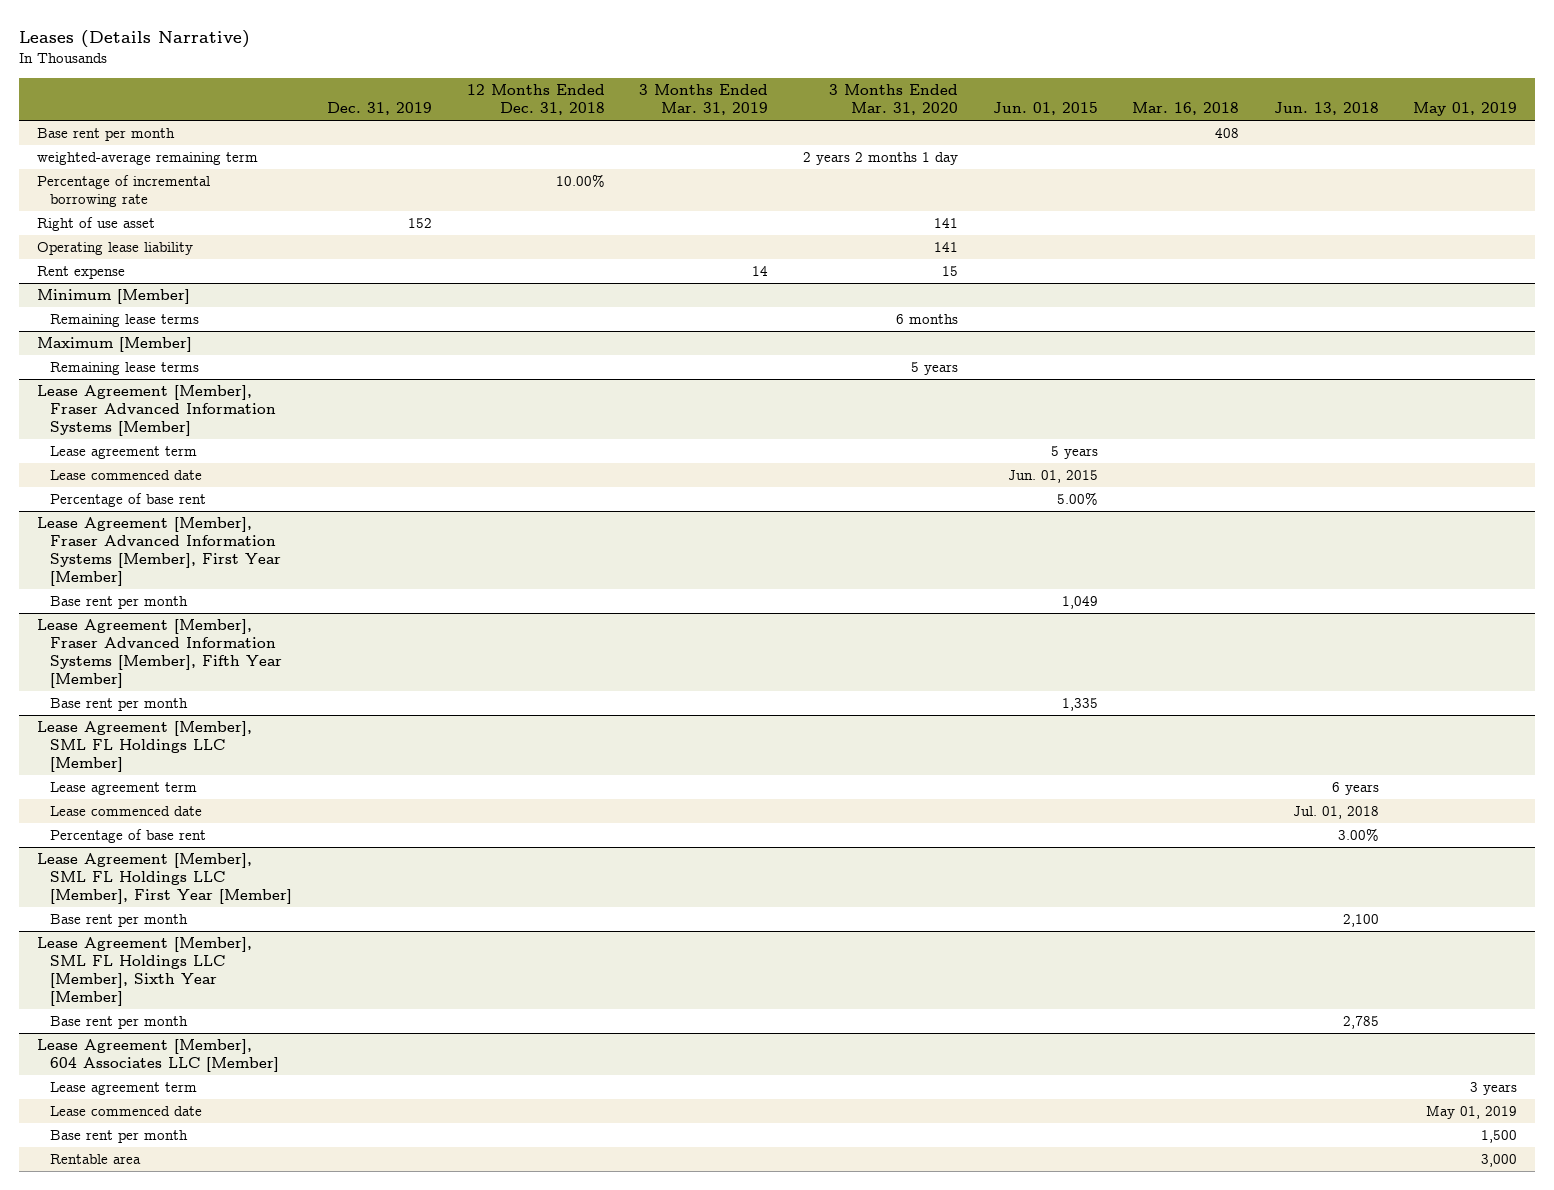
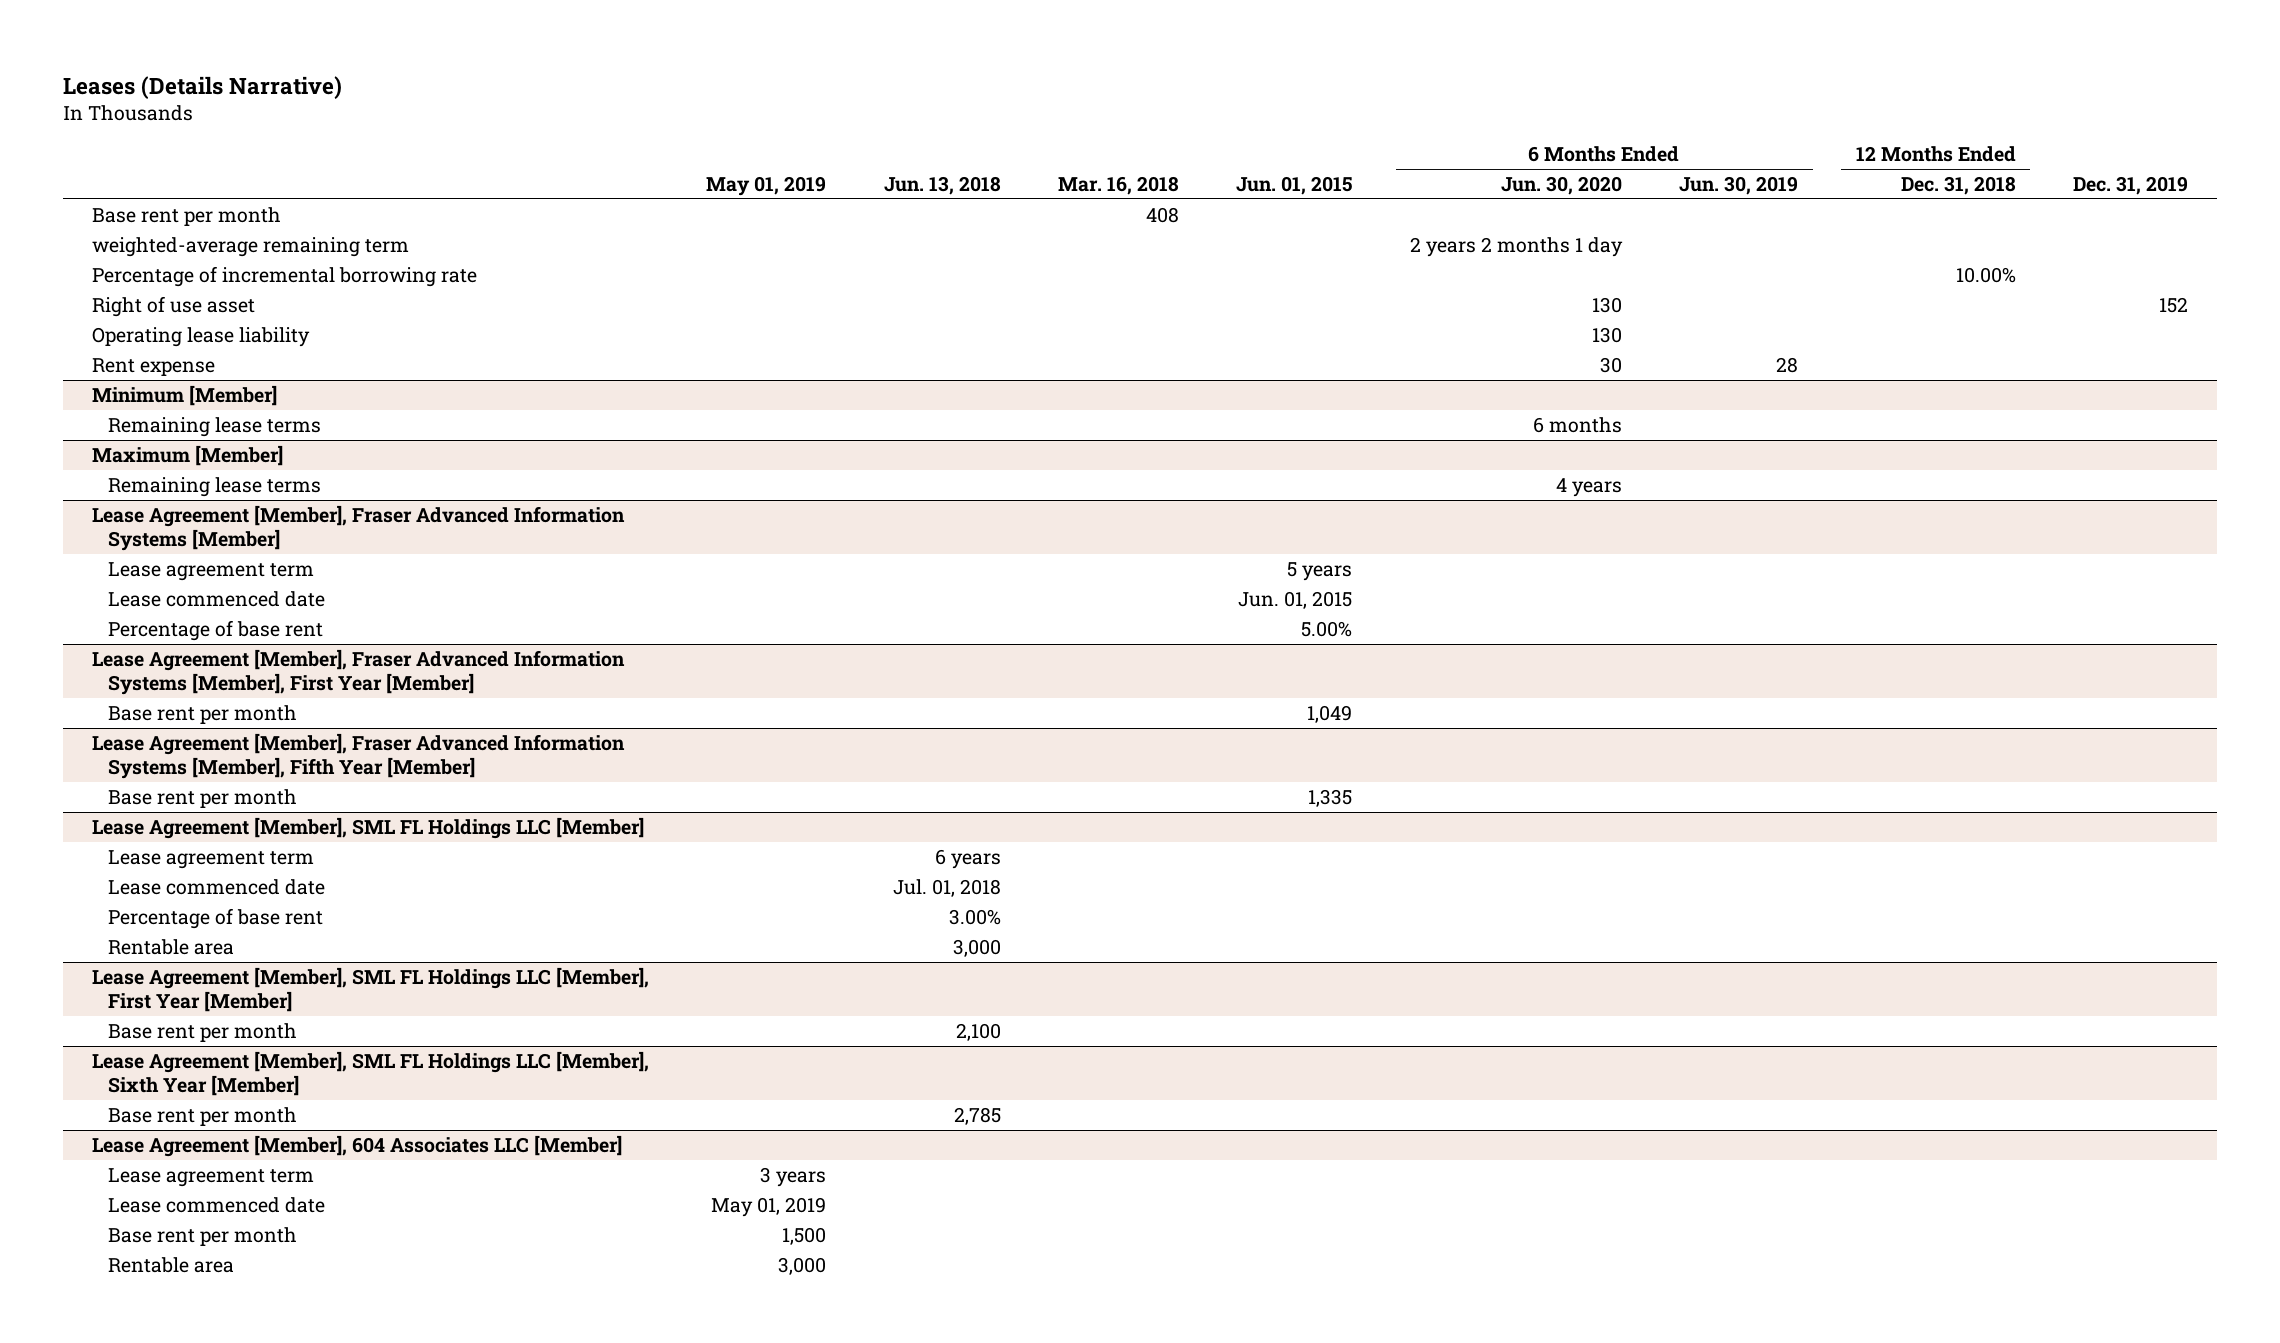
- | Dec. 31, 2019 | 12 Months Ended Dec. 31, 2018 | 3 Months Ended Mar. 31, 2019 | 3 Months Ended Mar. 31, 2020 | Jun. 01, 2015 | Mar. 16, 2018 | Jun. 13, 2018 | May 01, 2019
+ | May 01, 2019 | Jun. 13, 2018 | Mar. 16, 2018 | Jun. 01, 2015 | 6 Months Ended Jun. 30, 2020 | 6 Months Ended Jun. 30, 2019 | 12 Months Ended Dec. 31, 2018 | Dec. 31, 2019
@ Lease Agreement [Member], SML FL Holdings LLC [Member]
+ Rentable area | | 3,000 | | | | | |

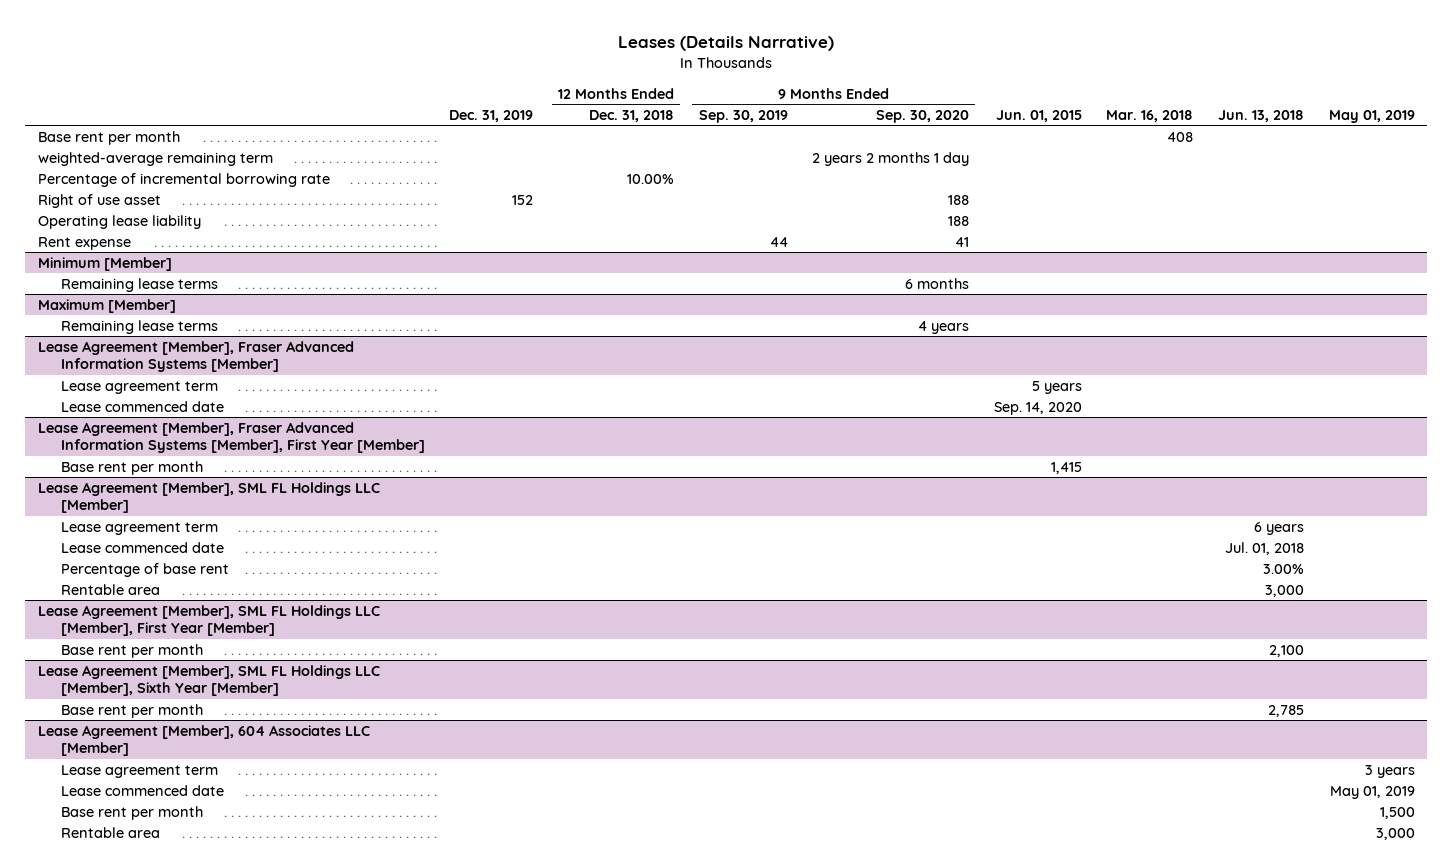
- | May 01, 2019 | Jun. 13, 2018 | Mar. 16, 2018 | Jun. 01, 2015 | 6 Months Ended Jun. 30, 2020 | 6 Months Ended Jun. 30, 2019 | 12 Months Ended Dec. 31, 2018 | Dec. 31, 2019
+ | Dec. 31, 2019 | 12 Months Ended Dec. 31, 2018 | 9 Months Ended Sep. 30, 2019 | 9 Months Ended Sep. 30, 2020 | Jun. 01, 2015 | Mar. 16, 2018 | Jun. 13, 2018 | May 01, 2019
@ Lease Agreement [Member], Fraser Advanced Information Systems [Member]
- Lease commenced date | | | | Jun. 01, 2015 | | | |
- Percentage of base rent | | | | 5.00% | | | |
+ Lease commenced date | | | | | Sep. 14, 2020 | | |
@ Lease Agreement [Member], Fraser Advanced Information Systems [Member], First Year [Member]
- Base rent per month | | | | 1,049 | | | |
- Lease Agreement [Member], Fraser Advanced Information Systems [Member], Fifth Year [Member]
- Base rent per month | | | | 1,335 | | | |
@ Lease Agreement [Member], Fraser Advanced Information Systems [Member], First Year [Member]
+ Base rent per month | | | | | 1,415 | | |

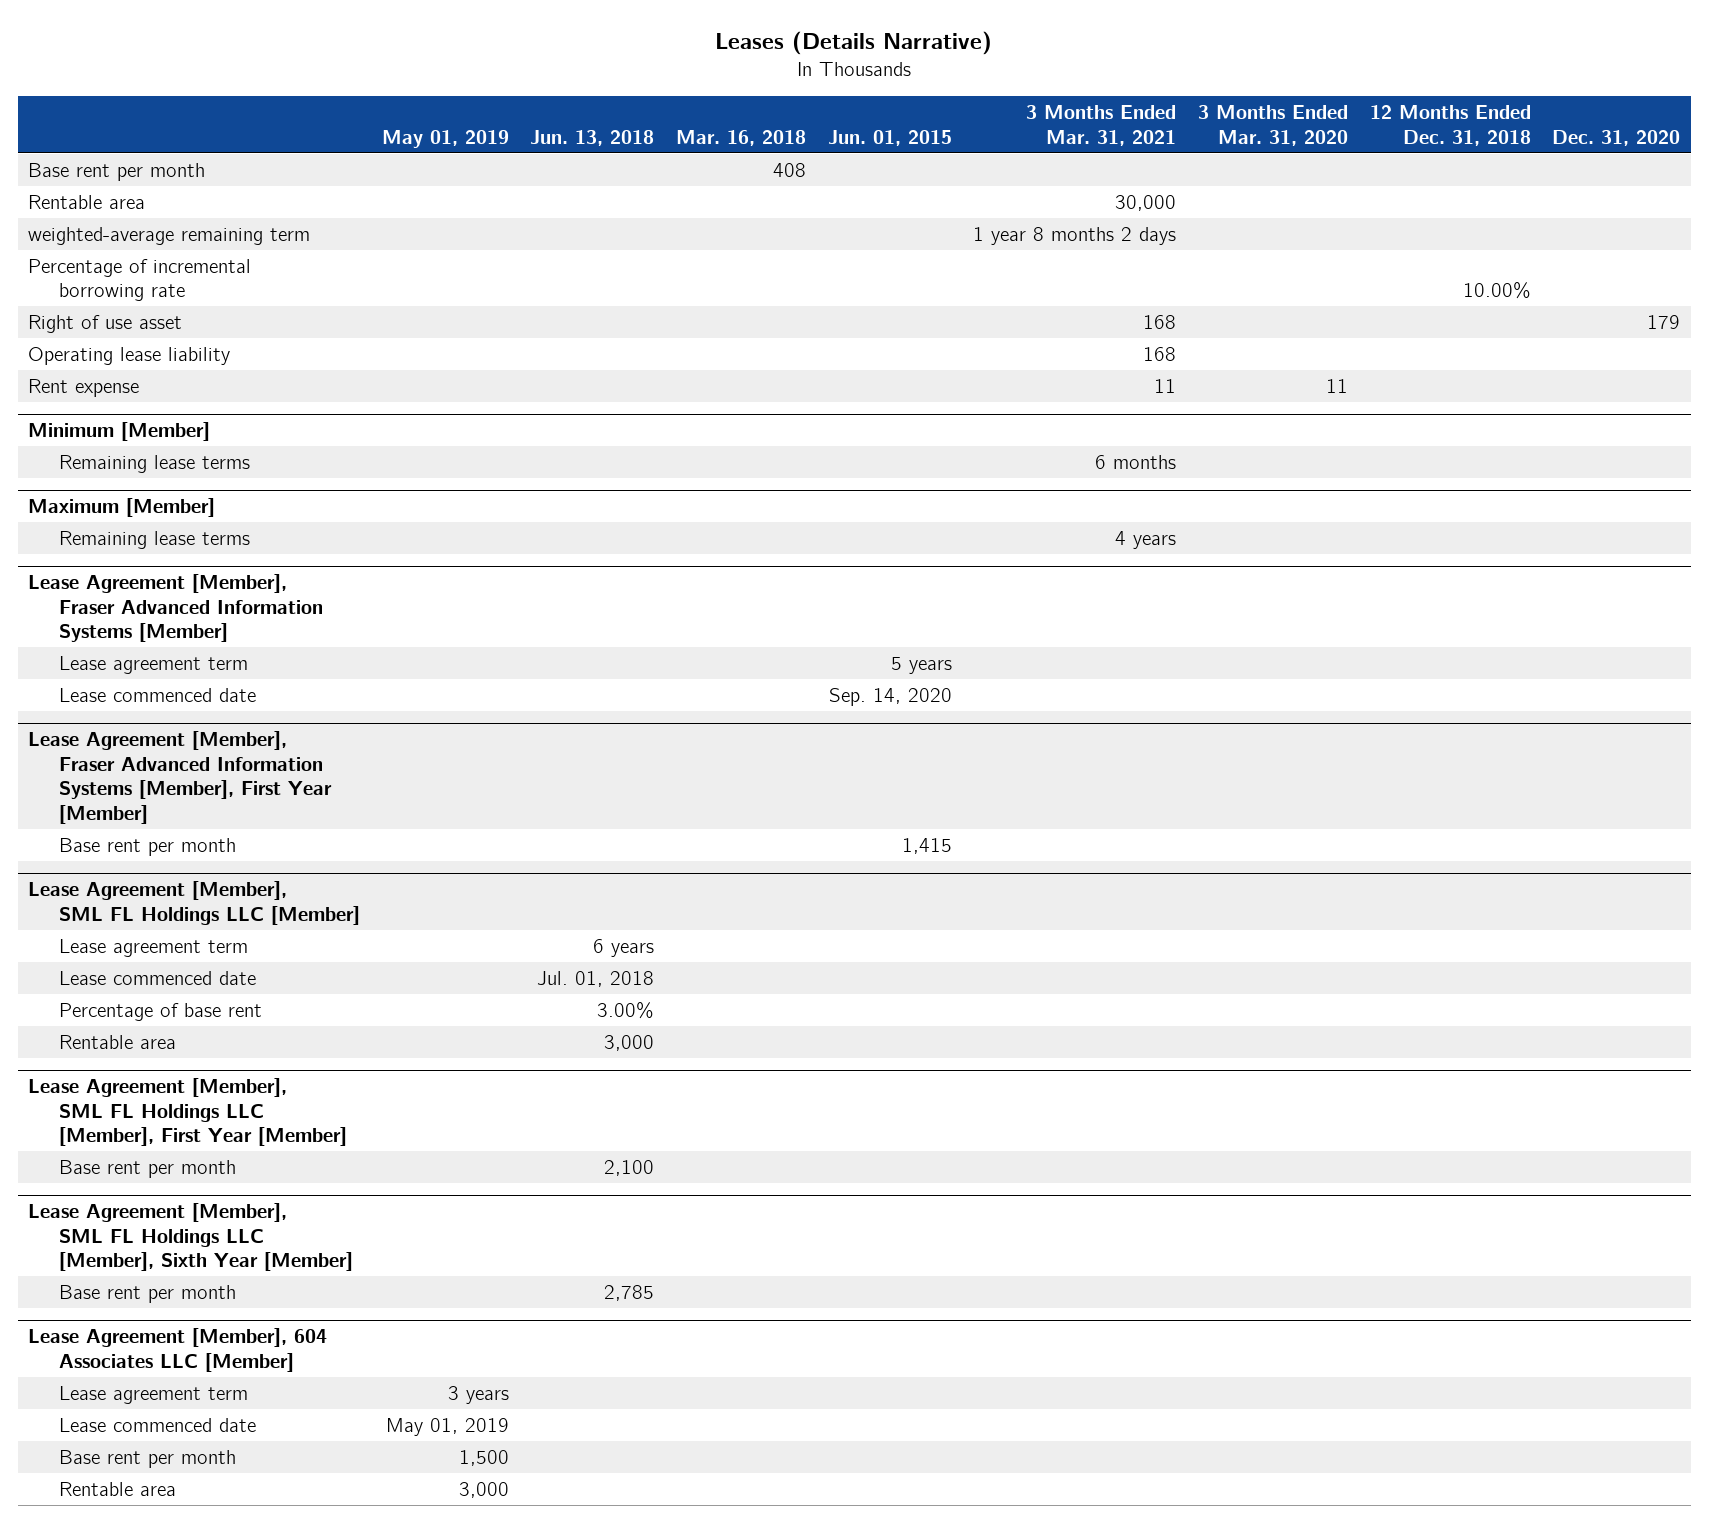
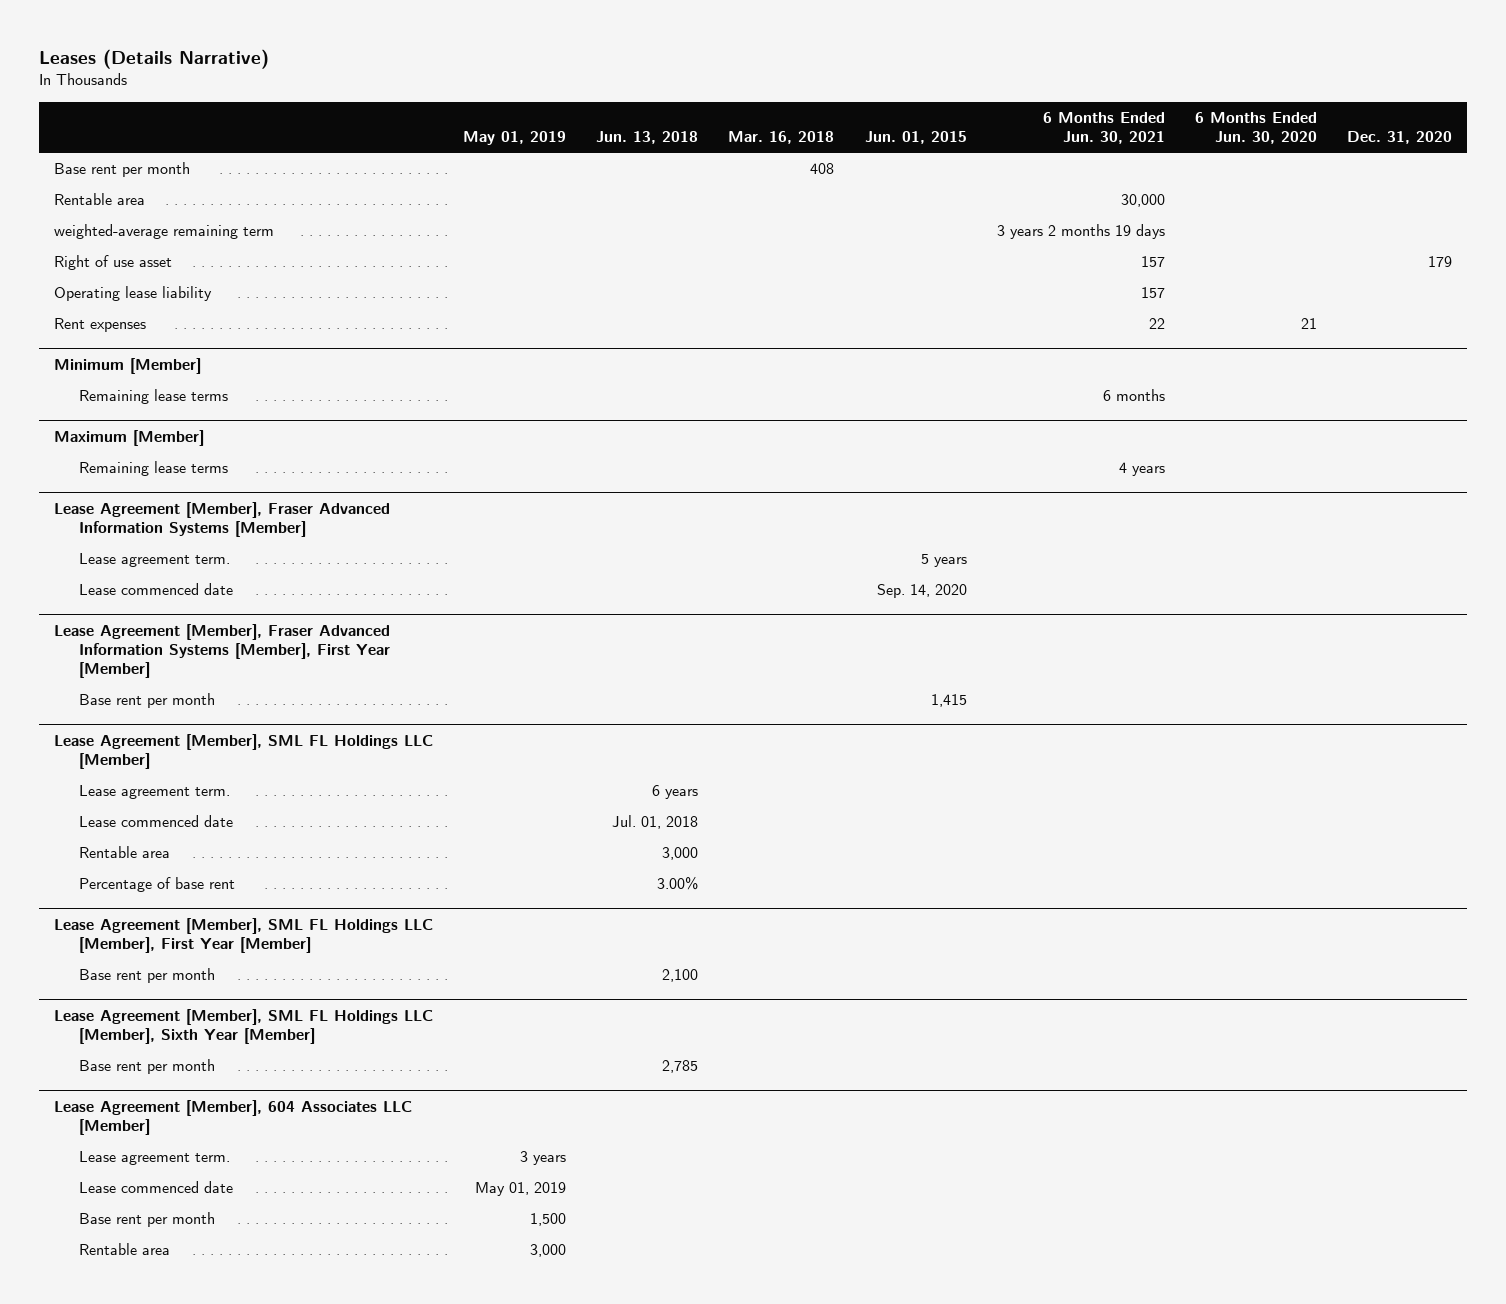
- | May 01, 2019 | Jun. 13, 2018 | Mar. 16, 2018 | Jun. 01, 2015 | 3 Months Ended Mar. 31, 2021 | 3 Months Ended Mar. 31, 2020 | 12 Months Ended Dec. 31, 2018 | Dec. 31, 2020
+ | May 01, 2019 | Jun. 13, 2018 | Mar. 16, 2018 | Jun. 01, 2015 | 6 Months Ended Jun. 30, 2021 | 6 Months Ended Jun. 30, 2020 | Dec. 31, 2020
- Percentage of incremental borrowing rate | | | | | | | 10.00% |
- Rent expense | | | | | 11 | 11 | |
+ Rent expenses | | | | | 22 | 21 |
@ Lease Agreement [Member], Fraser Advanced Information Systems [Member]
- Lease agreement term | | | | 5 years | | | |
+ Lease agreement term. | | | | 5 years | | |
@ Lease Agreement [Member], SML FL Holdings LLC [Member]
- Lease agreement term | | 6 years | | | | | |
+ Lease agreement term. | | 6 years | | | | |
moved down: Percentage of base rent | | 3.00% | | | | |
@ Lease Agreement [Member], 604 Associates LLC [Member]
- Lease agreement term | 3 years | | | | | | |
+ Lease agreement term. | 3 years | | | | | |

